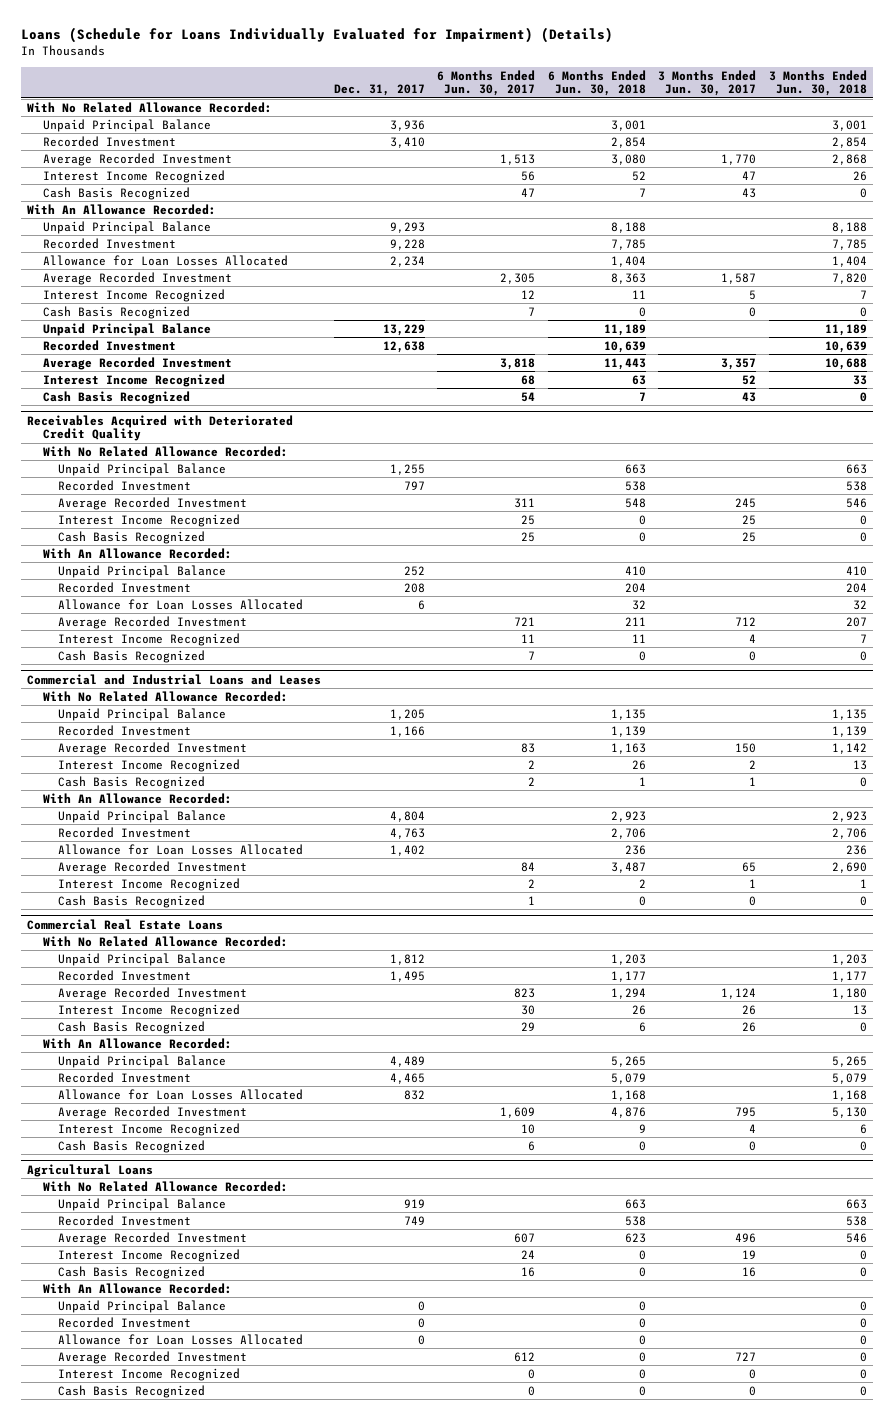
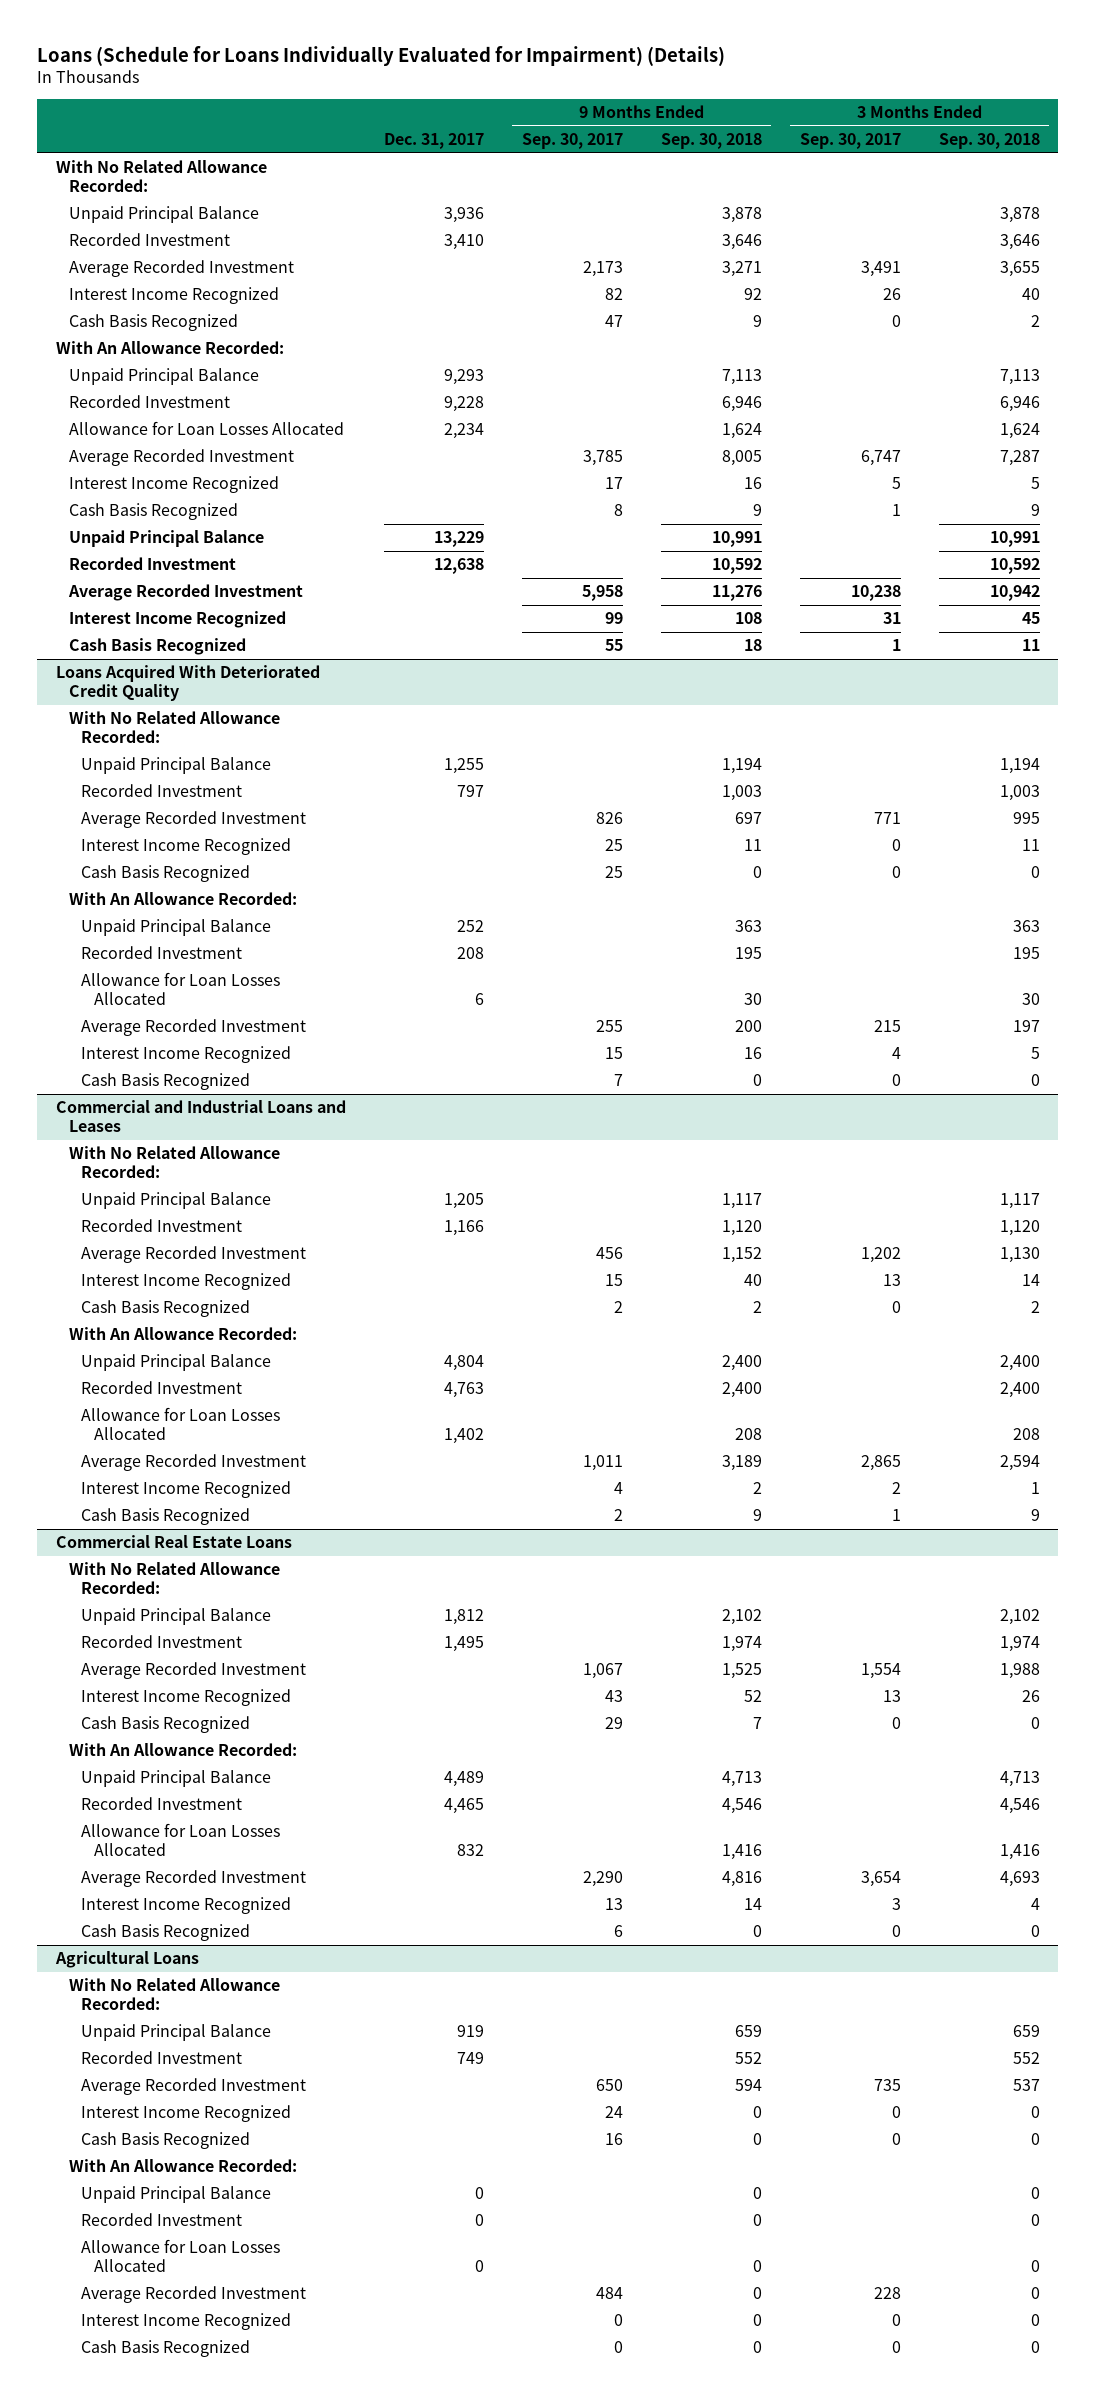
- | Dec. 31, 2017 | 6 Months Ended Jun. 30, 2017 | 6 Months Ended Jun. 30, 2018 | 3 Months Ended Jun. 30, 2017 | 3 Months Ended Jun. 30, 2018
+ | Dec. 31, 2017 | 9 Months Ended Sep. 30, 2017 | 9 Months Ended Sep. 30, 2018 | 3 Months Ended Sep. 30, 2017 | 3 Months Ended Sep. 30, 2018
- Receivables Acquired with Deteriorated Credit Quality
+ Loans Acquired With Deteriorated Credit Quality

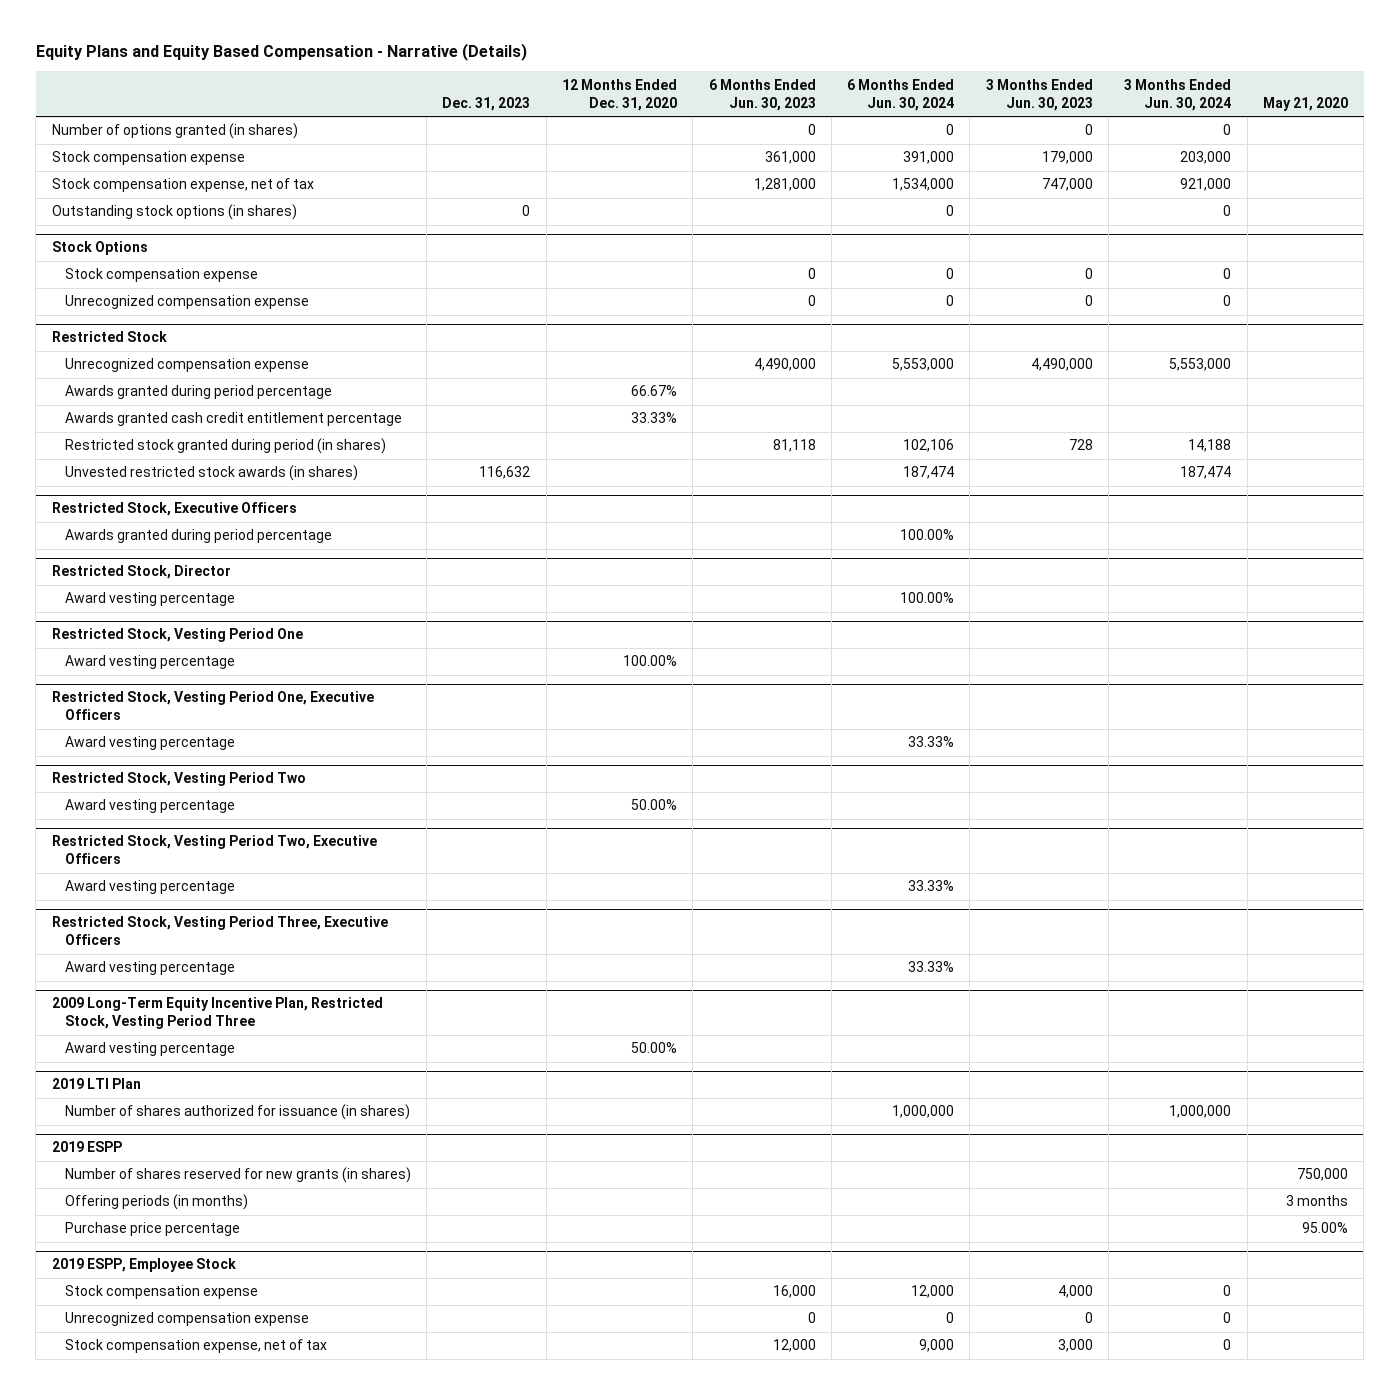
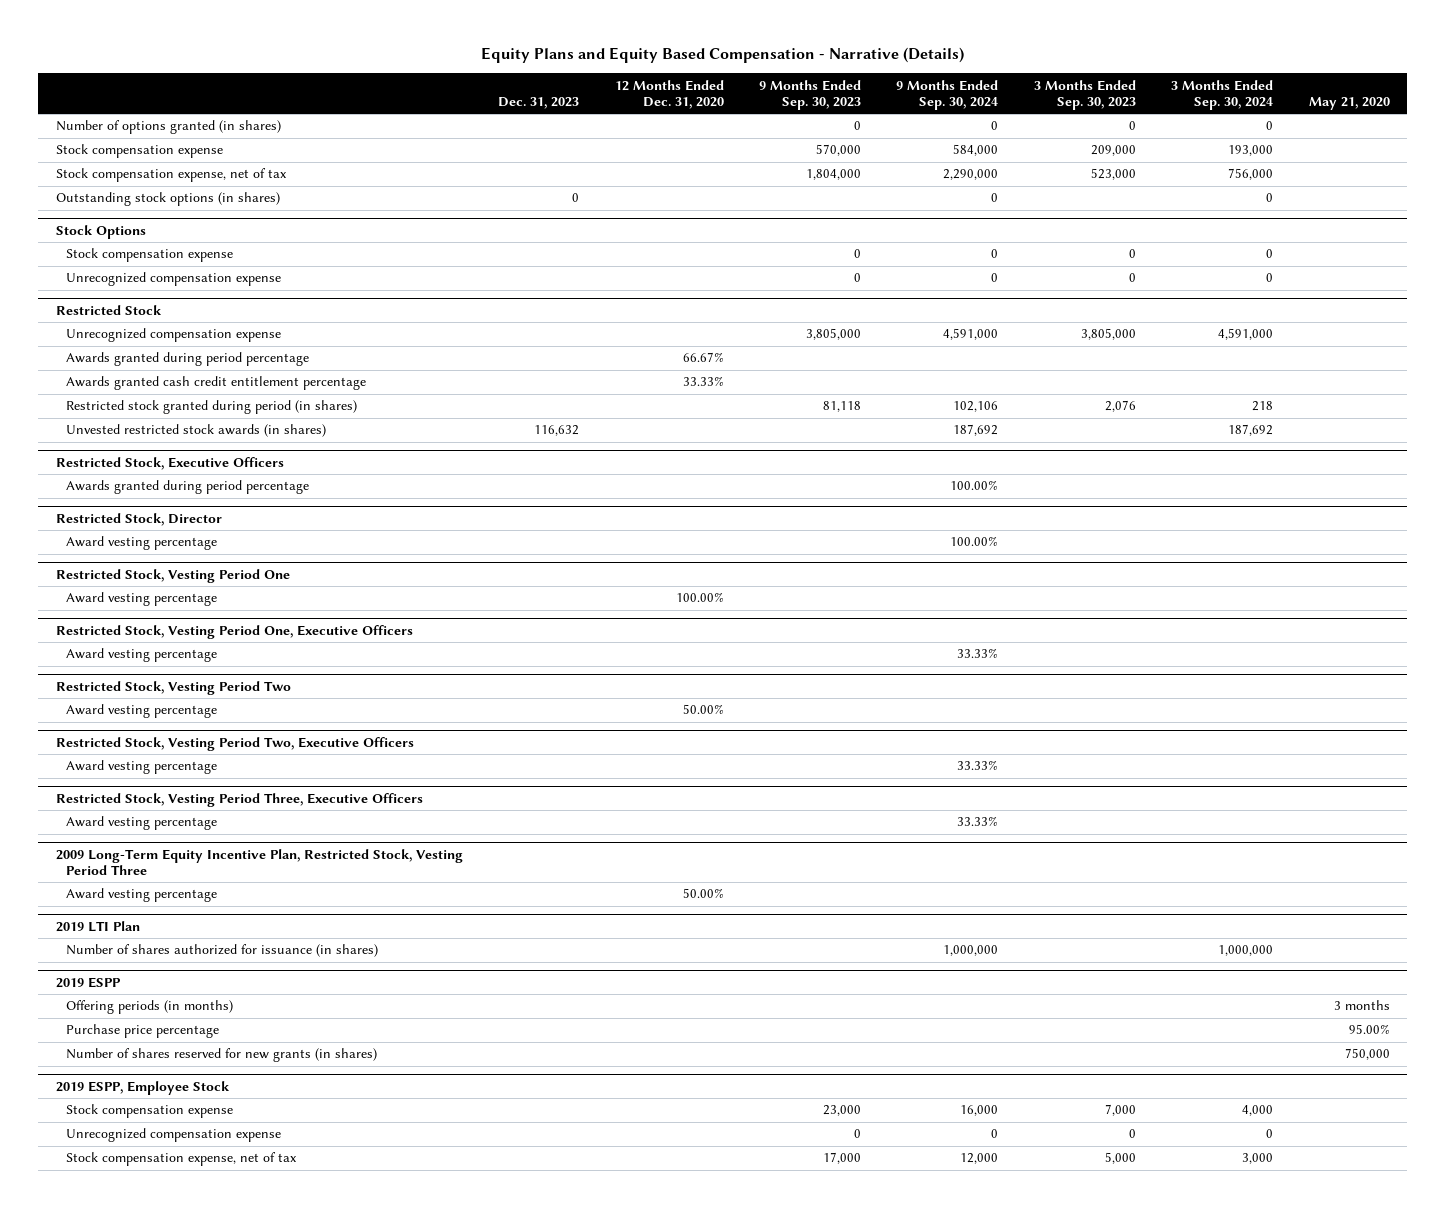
- | Dec. 31, 2023 | 12 Months Ended Dec. 31, 2020 | 6 Months Ended Jun. 30, 2023 | 6 Months Ended Jun. 30, 2024 | 3 Months Ended Jun. 30, 2023 | 3 Months Ended Jun. 30, 2024 | May 21, 2020
+ | Dec. 31, 2023 | 12 Months Ended Dec. 31, 2020 | 9 Months Ended Sep. 30, 2023 | 9 Months Ended Sep. 30, 2024 | 3 Months Ended Sep. 30, 2023 | 3 Months Ended Sep. 30, 2024 | May 21, 2020
@ 2019 ESPP
moved down: Number of shares reserved for new grants (in shares) | | | | | | | 750,000

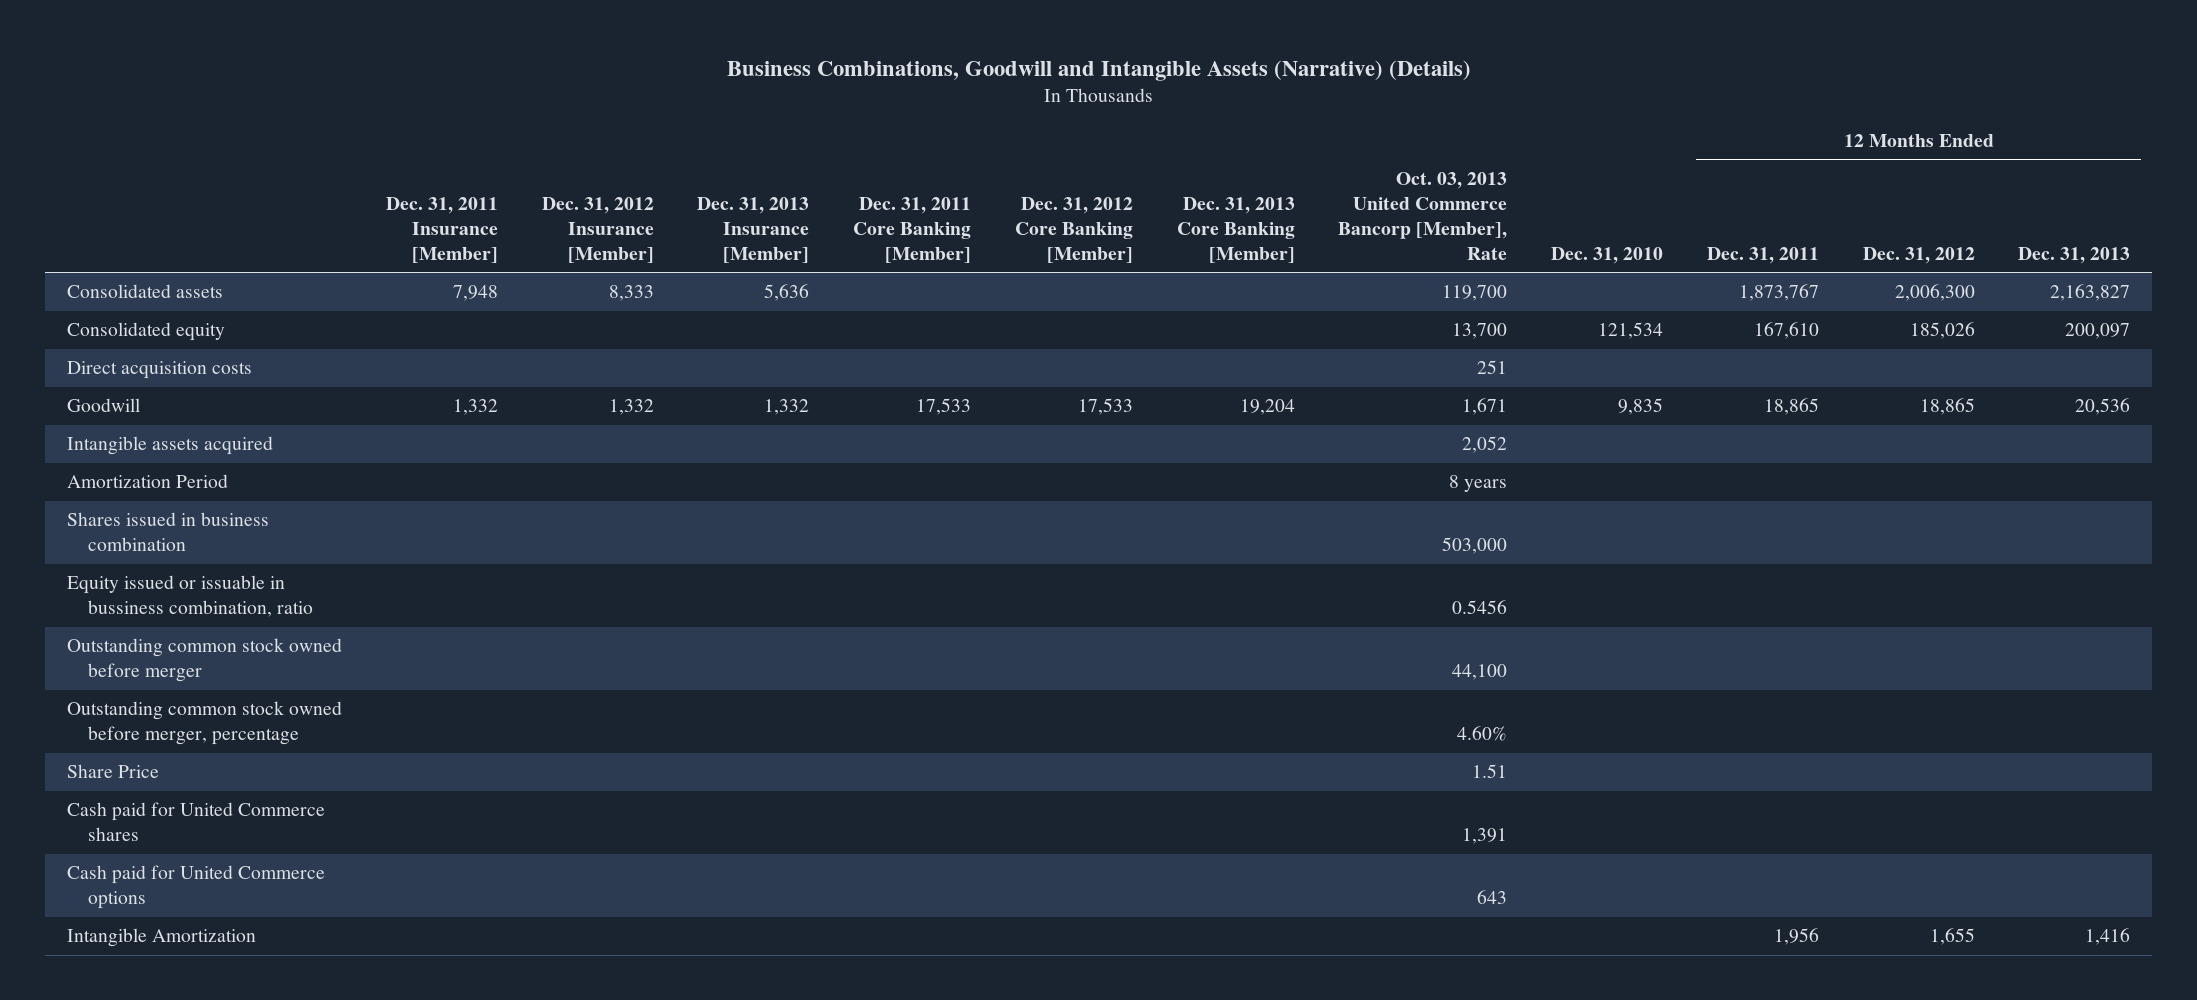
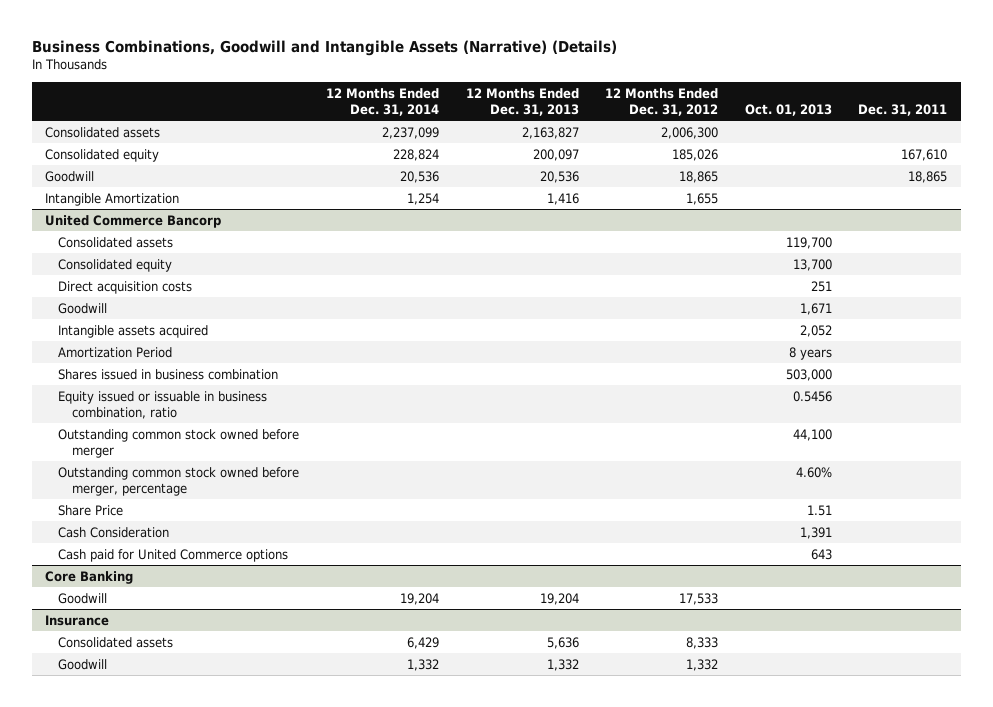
- | Dec. 31, 2011 Insurance [Member] | Dec. 31, 2012 Insurance [Member] | Dec. 31, 2013 Insurance [Member] | Dec. 31, 2011 Core Banking [Member] | Dec. 31, 2012 Core Banking [Member] | Dec. 31, 2013 Core Banking [Member] | Oct. 03, 2013 United Commerce Bancorp [Member], Rate | Dec. 31, 2010 | 12 Months Ended Dec. 31, 2011 | 12 Months Ended Dec. 31, 2012 | 12 Months Ended Dec. 31, 2013
+ | 12 Months Ended Dec. 31, 2014 | 12 Months Ended Dec. 31, 2013 | 12 Months Ended Dec. 31, 2012 | Oct. 01, 2013 | Dec. 31, 2011
- Direct acquisition costs | | | | | | | 251 | | | |
- Intangible assets acquired | | | | | | | 2,052 | | | |
- Amortization Period | | | | | | | 8 years | | | |
- Shares issued in business combination | | | | | | | 503,000 | | | |
- Equity issued or issuable in bussiness combination, ratio | | | | | | | 0.5456 | | | |
- Outstanding common stock owned before merger | | | | | | | 44,100 | | | |
- Outstanding common stock owned before merger, percentage | | | | | | | 4.60% | | | |
- Share Price | | | | | | | 1.51 | | | |
- Cash paid for United Commerce shares | | | | | | | 1,391 | | | |
- Cash paid for United Commerce options | | | | | | | 643 | | | |
+ United Commerce Bancorp
+ Consolidated assets | | | | 119,700 |
+ Consolidated equity | | | | 13,700 |
+ Direct acquisition costs | | | | 251 |
+ Goodwill | | | | 1,671 |
+ Intangible assets acquired | | | | 2,052 |
+ Amortization Period | | | | 8 years |
+ Shares issued in business combination | | | | 503,000 |
+ Equity issued or issuable in business combination, ratio | | | | 0.5456 |
+ Outstanding common stock owned before merger | | | | 44,100 |
+ Outstanding common stock owned before merger, percentage | | | | 4.60% |
+ Share Price | | | | 1.51 |
+ Cash Consideration | | | | 1,391 |
+ Cash paid for United Commerce options | | | | 643 |
+ Core Banking
+ Goodwill | 19,204 | 19,204 | 17,533 | |
+ Insurance
+ Consolidated assets | 6,429 | 5,636 | 8,333 | |
+ Goodwill | 1,332 | 1,332 | 1,332 | |

